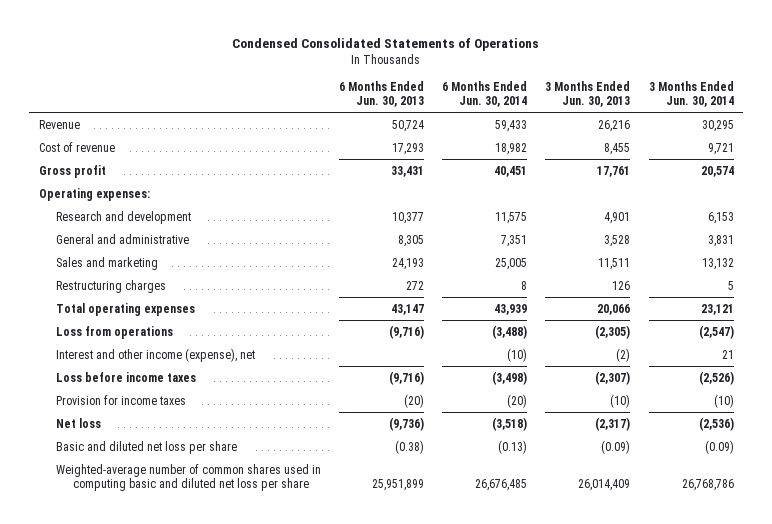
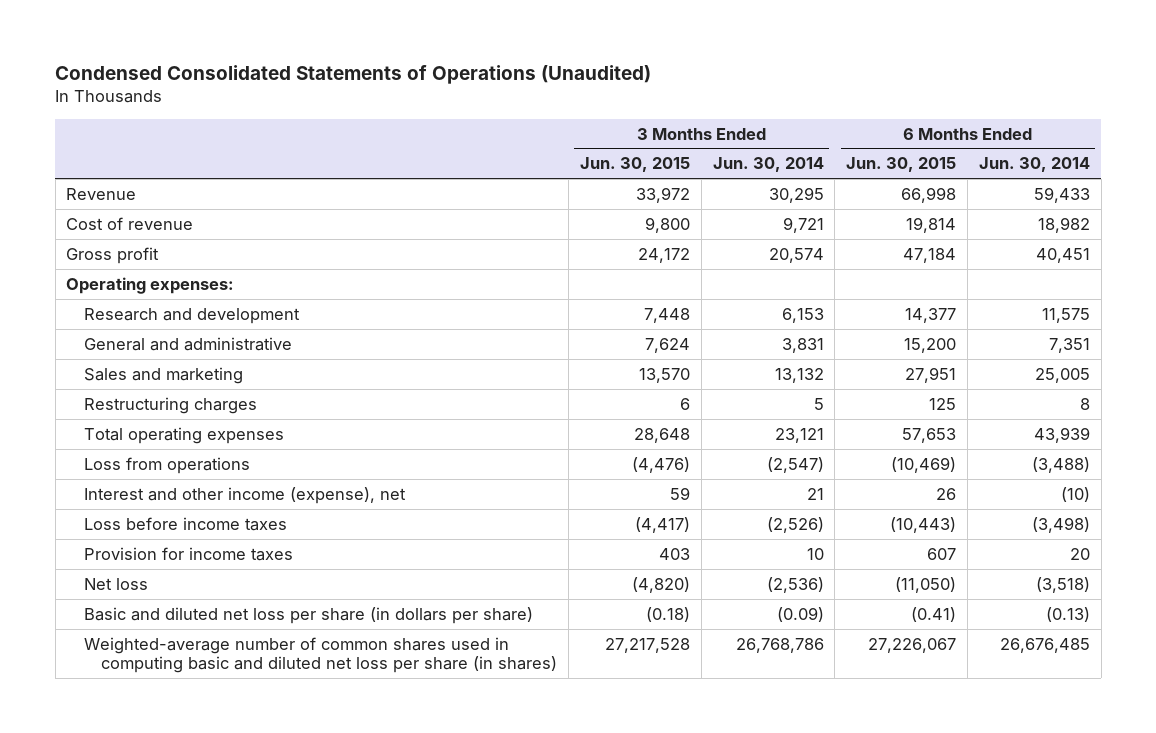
- Condensed Consolidated Statements of Operations
+ Condensed Consolidated Statements of Operations (Unaudited)
- | 6 Months Ended Jun. 30, 2013 | 6 Months Ended Jun. 30, 2014 | 3 Months Ended Jun. 30, 2013 | 3 Months Ended Jun. 30, 2014
+ | 3 Months Ended Jun. 30, 2015 | 3 Months Ended Jun. 30, 2014 | 6 Months Ended Jun. 30, 2015 | 6 Months Ended Jun. 30, 2014
- Provision for income taxes | (20) | (20) | (10) | (10)
+ Provision for income taxes | 403 | 10 | 607 | 20
- Basic and diluted net loss per share | (0.38) | (0.13) | (0.09) | (0.09)
- Weighted-average number of common shares used in computing basic and diluted net loss per share | 25,951,899 | 26,676,485 | 26,014,409 | 26,768,786
+ Basic and diluted net loss per share (in dollars per share) | (0.18) | (0.09) | (0.41) | (0.13)
+ Weighted-average number of common shares used in computing basic and diluted net loss per share (in shares) | 27,217,528 | 26,768,786 | 27,226,067 | 26,676,485

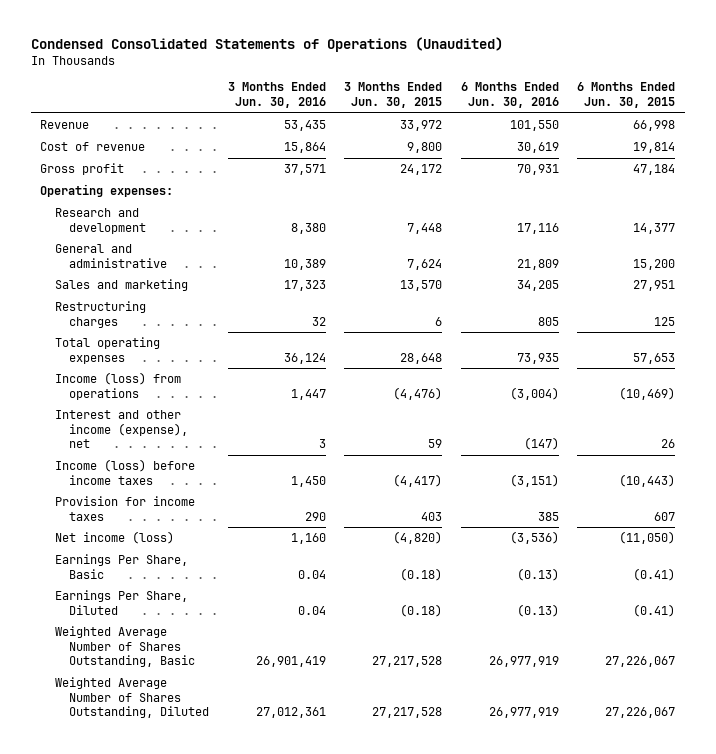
- | 3 Months Ended Jun. 30, 2015 | 3 Months Ended Jun. 30, 2014 | 6 Months Ended Jun. 30, 2015 | 6 Months Ended Jun. 30, 2014
+ | 3 Months Ended Jun. 30, 2016 | 3 Months Ended Jun. 30, 2015 | 6 Months Ended Jun. 30, 2016 | 6 Months Ended Jun. 30, 2015
- Loss from operations | (4,476) | (2,547) | (10,469) | (3,488)
+ Income (loss) from operations | 1,447 | (4,476) | (3,004) | (10,469)
- Loss before income taxes | (4,417) | (2,526) | (10,443) | (3,498)
+ Income (loss) before income taxes | 1,450 | (4,417) | (3,151) | (10,443)
- Net loss | (4,820) | (2,536) | (11,050) | (3,518)
- Basic and diluted net loss per share (in dollars per share) | (0.18) | (0.09) | (0.41) | (0.13)
- Weighted-average number of common shares used in computing basic and diluted net loss per share (in shares) | 27,217,528 | 26,768,786 | 27,226,067 | 26,676,485
+ Net income (loss) | 1,160 | (4,820) | (3,536) | (11,050)
+ Earnings Per Share, Basic | 0.04 | (0.18) | (0.13) | (0.41)
+ Earnings Per Share, Diluted | 0.04 | (0.18) | (0.13) | (0.41)
+ Weighted Average Number of Shares Outstanding, Basic | 26,901,419 | 27,217,528 | 26,977,919 | 27,226,067
+ Weighted Average Number of Shares Outstanding, Diluted | 27,012,361 | 27,217,528 | 26,977,919 | 27,226,067

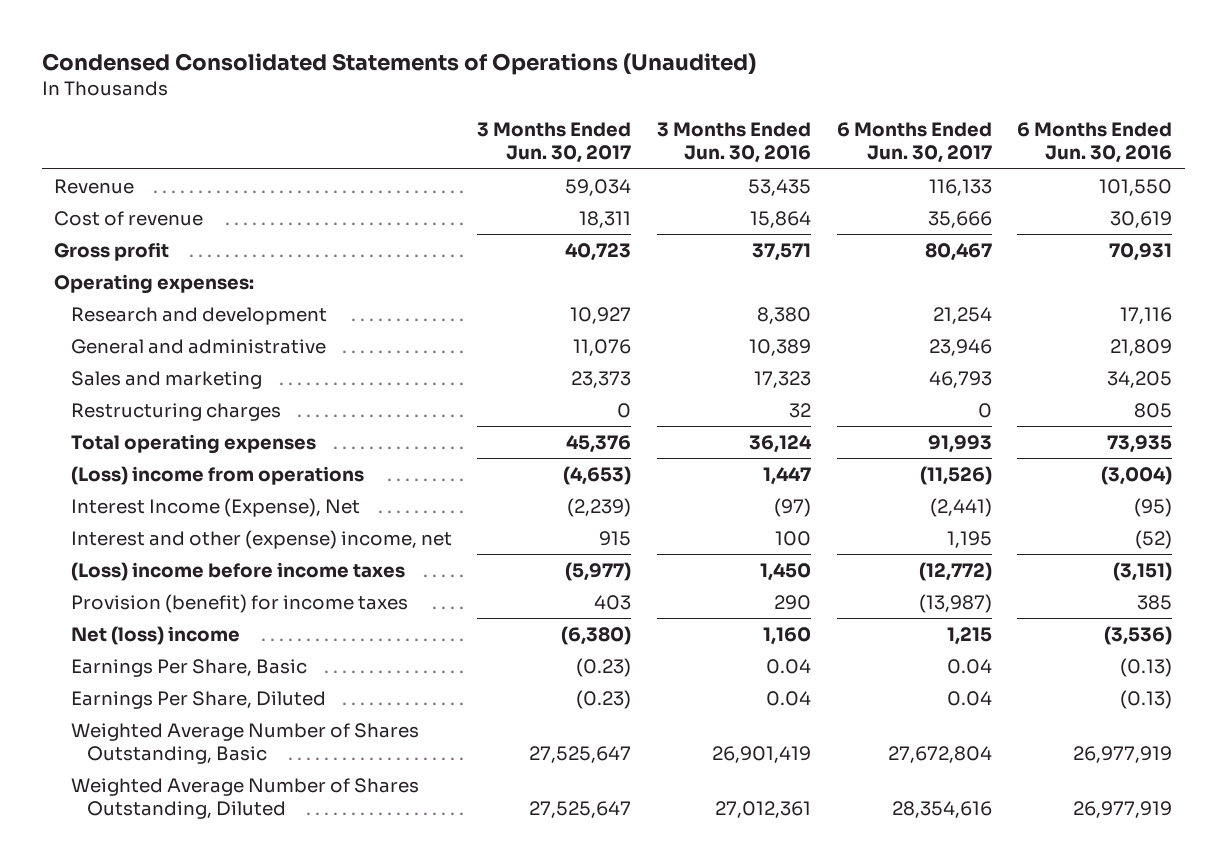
- | 3 Months Ended Jun. 30, 2016 | 3 Months Ended Jun. 30, 2015 | 6 Months Ended Jun. 30, 2016 | 6 Months Ended Jun. 30, 2015
+ | 3 Months Ended Jun. 30, 2017 | 3 Months Ended Jun. 30, 2016 | 6 Months Ended Jun. 30, 2017 | 6 Months Ended Jun. 30, 2016
- Income (loss) from operations | 1,447 | (4,476) | (3,004) | (10,469)
- Interest and other income (expense), net | 3 | 59 | (147) | 26
- Income (loss) before income taxes | 1,450 | (4,417) | (3,151) | (10,443)
- Provision for income taxes | 290 | 403 | 385 | 607
- Net income (loss) | 1,160 | (4,820) | (3,536) | (11,050)
+ (Loss) income from operations | (4,653) | 1,447 | (11,526) | (3,004)
+ Interest Income (Expense), Net | (2,239) | (97) | (2,441) | (95)
+ Interest and other (expense) income, net | 915 | 100 | 1,195 | (52)
+ (Loss) income before income taxes | (5,977) | 1,450 | (12,772) | (3,151)
+ Provision (benefit) for income taxes | 403 | 290 | (13,987) | 385
+ Net (loss) income | (6,380) | 1,160 | 1,215 | (3,536)

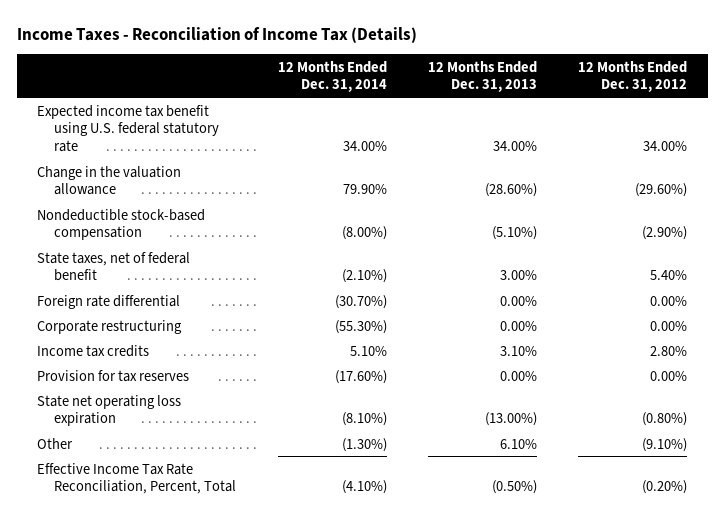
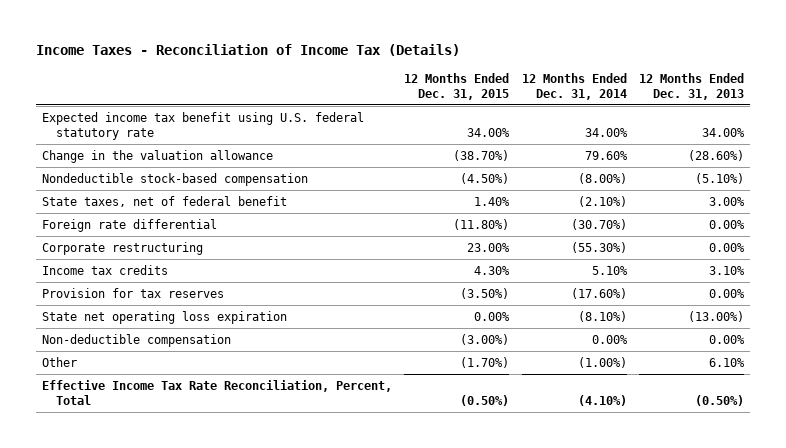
- | 12 Months Ended Dec. 31, 2014 | 12 Months Ended Dec. 31, 2013 | 12 Months Ended Dec. 31, 2012
+ | 12 Months Ended Dec. 31, 2015 | 12 Months Ended Dec. 31, 2014 | 12 Months Ended Dec. 31, 2013
- Change in the valuation allowance | 79.90% | (28.60%) | (29.60%)
+ Change in the valuation allowance | (38.70%) | 79.60% | (28.60%)
- Other | (1.30%) | 6.10% | (9.10%)
+ Non-deductible compensation | (3.00%) | 0.00% | 0.00%
+ Other | (1.70%) | (1.00%) | 6.10%

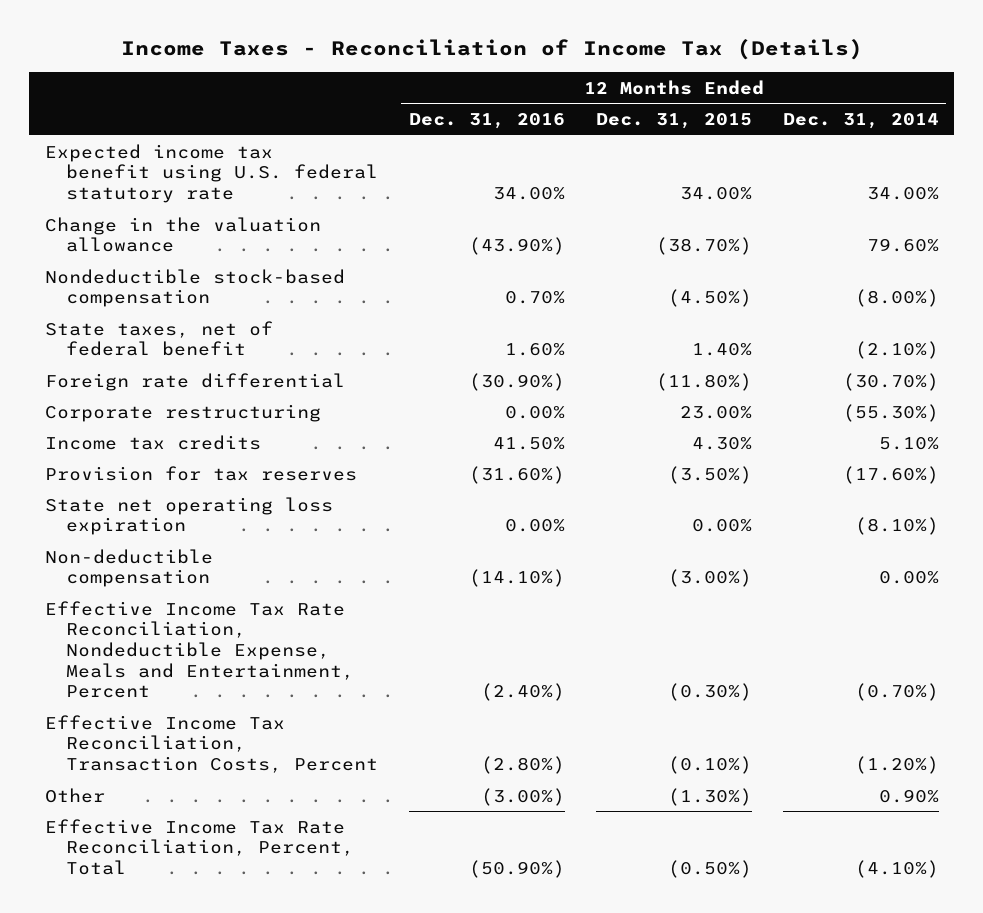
- | 12 Months Ended Dec. 31, 2015 | 12 Months Ended Dec. 31, 2014 | 12 Months Ended Dec. 31, 2013
+ | 12 Months Ended Dec. 31, 2016 | 12 Months Ended Dec. 31, 2015 | 12 Months Ended Dec. 31, 2014
- Other | (1.70%) | (1.00%) | 6.10%
+ Effective Income Tax Rate Reconciliation, Nondeductible Expense, Meals and Entertainment, Percent | (2.40%) | (0.30%) | (0.70%)
+ Effective Income Tax Reconciliation, Transaction Costs, Percent | (2.80%) | (0.10%) | (1.20%)
+ Other | (3.00%) | (1.30%) | 0.90%

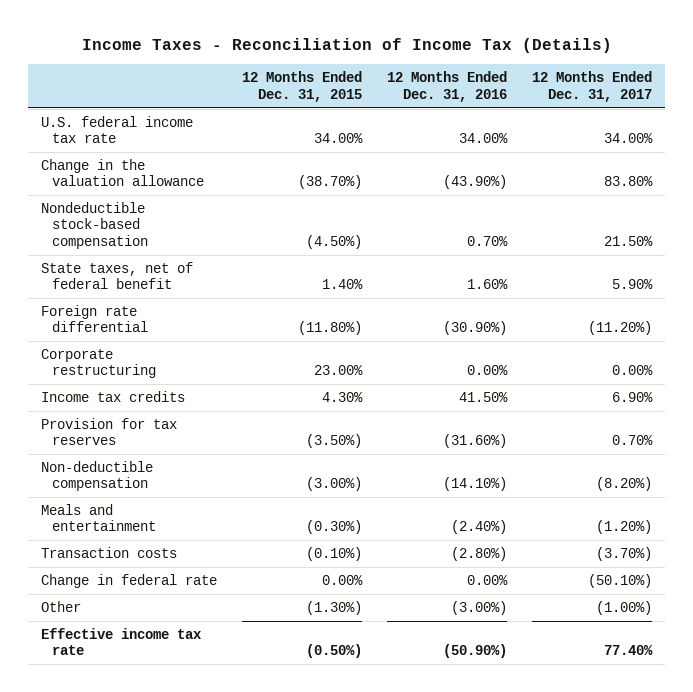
- | 12 Months Ended Dec. 31, 2016 | 12 Months Ended Dec. 31, 2015 | 12 Months Ended Dec. 31, 2014
+ | 12 Months Ended Dec. 31, 2015 | 12 Months Ended Dec. 31, 2016 | 12 Months Ended Dec. 31, 2017
- Expected income tax benefit using U.S. federal statutory rate | 34.00% | 34.00% | 34.00%
+ U.S. federal income tax rate | 34.00% | 34.00% | 34.00%
- State net operating loss expiration | 0.00% | 0.00% | (8.10%)
- Effective Income Tax Rate Reconciliation, Nondeductible Expense, Meals and Entertainment, Percent | (2.40%) | (0.30%) | (0.70%)
- Effective Income Tax Reconciliation, Transaction Costs, Percent | (2.80%) | (0.10%) | (1.20%)
+ Meals and entertainment | (0.30%) | (2.40%) | (1.20%)
+ Transaction costs | (0.10%) | (2.80%) | (3.70%)
+ Change in federal rate | 0.00% | 0.00% | (50.10%)
- Effective Income Tax Rate Reconciliation, Percent, Total | (50.90%) | (0.50%) | (4.10%)
+ Effective income tax rate | (0.50%) | (50.90%) | 77.40%

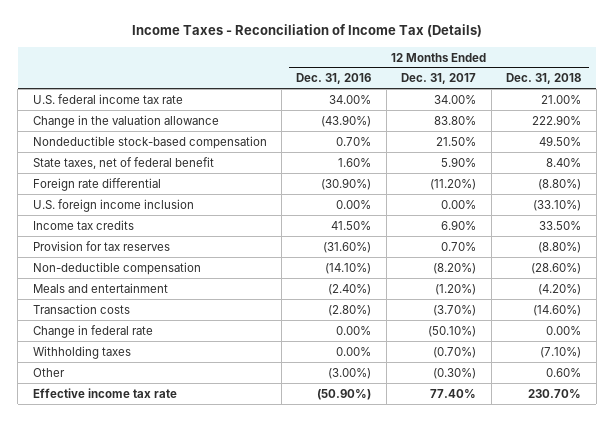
- | 12 Months Ended Dec. 31, 2015 | 12 Months Ended Dec. 31, 2016 | 12 Months Ended Dec. 31, 2017
+ | 12 Months Ended Dec. 31, 2016 | 12 Months Ended Dec. 31, 2017 | 12 Months Ended Dec. 31, 2018
- Corporate restructuring | 23.00% | 0.00% | 0.00%
+ U.S. foreign income inclusion | 0.00% | 0.00% | (33.10%)
- Other | (1.30%) | (3.00%) | (1.00%)
+ Withholding taxes | 0.00% | (0.70%) | (7.10%)
+ Other | (3.00%) | (0.30%) | 0.60%

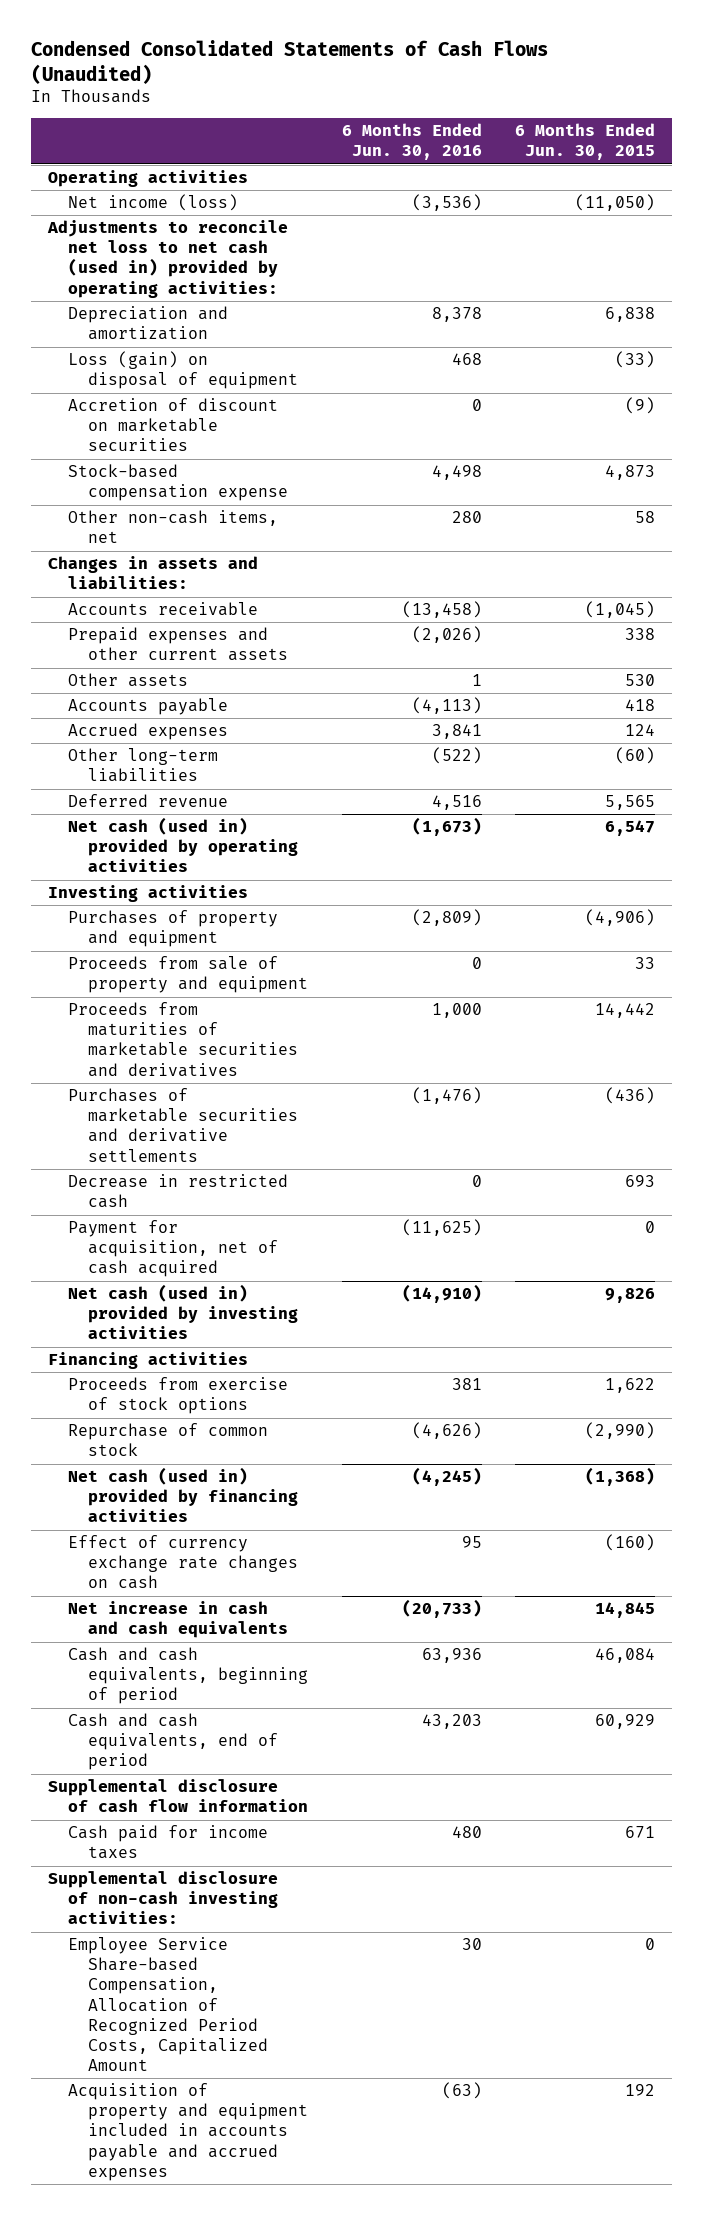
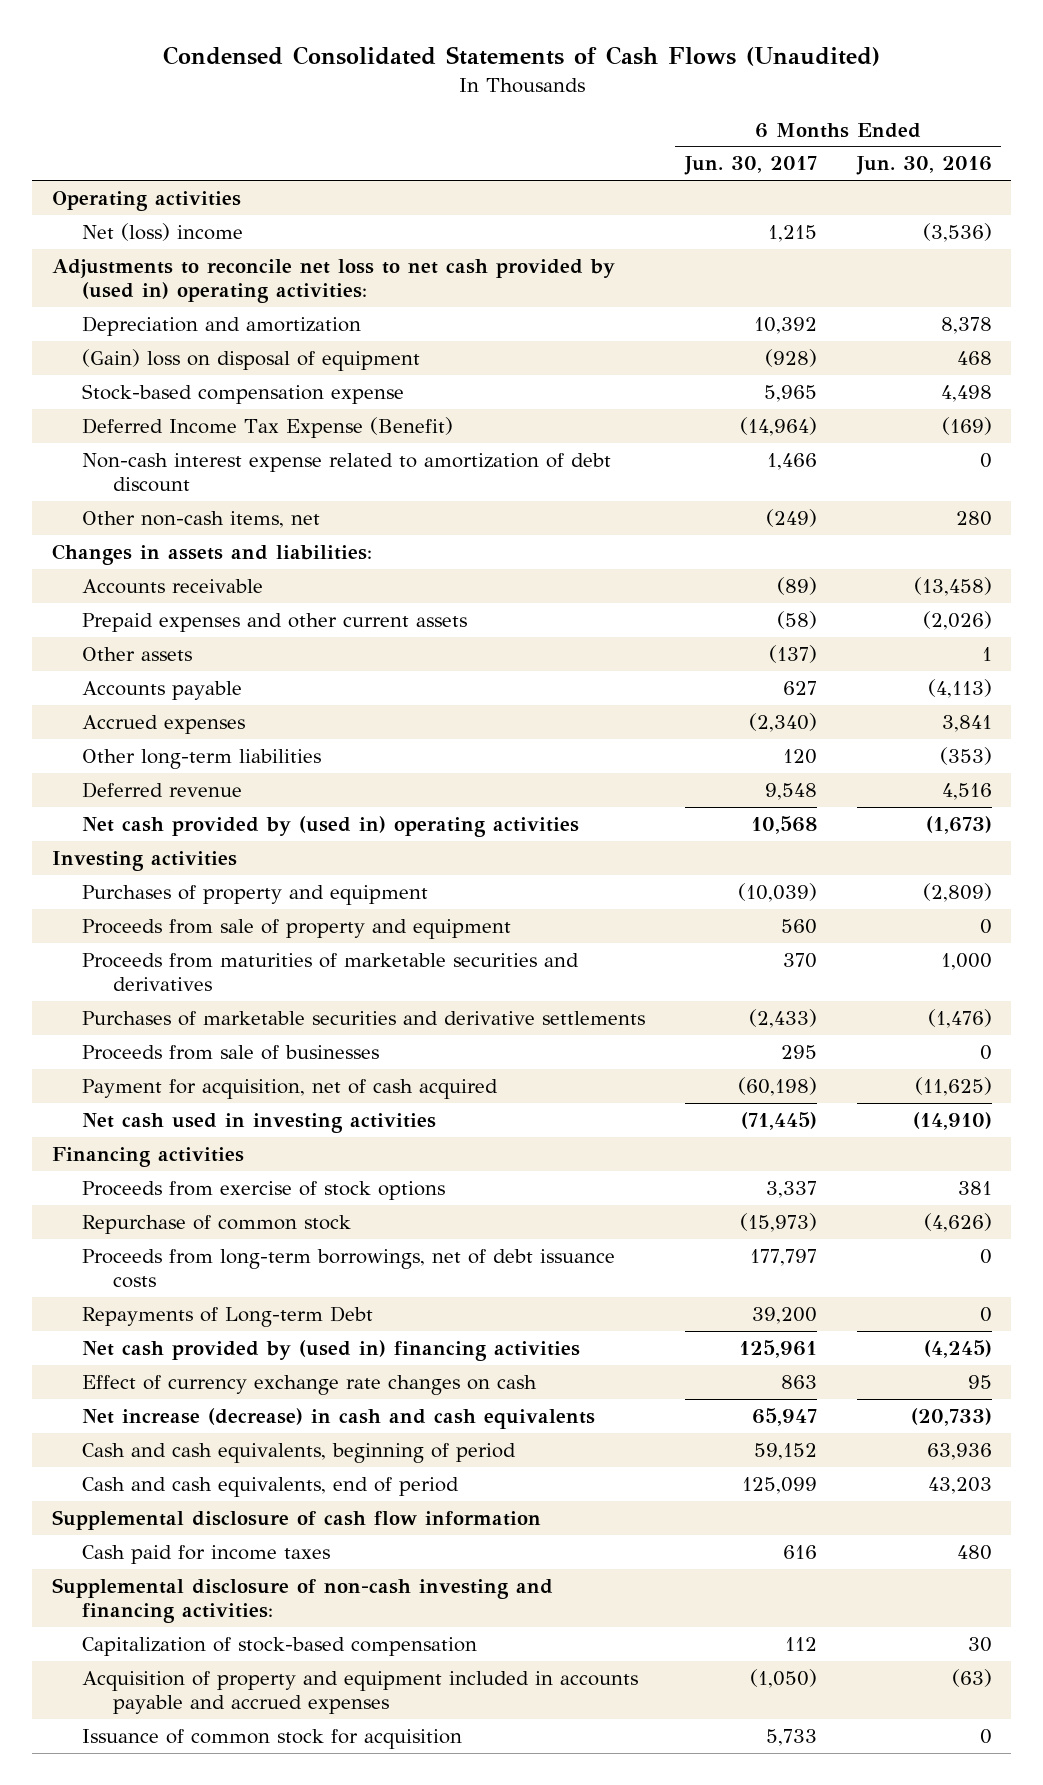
- | 6 Months Ended Jun. 30, 2016 | 6 Months Ended Jun. 30, 2015
+ | 6 Months Ended Jun. 30, 2017 | 6 Months Ended Jun. 30, 2016
- Net income (loss) | (3,536) | (11,050)
- Adjustments to reconcile net loss to net cash (used in) provided by operating activities:
+ Net (loss) income | 1,215 | (3,536)
+ Adjustments to reconcile net loss to net cash provided by (used in) operating activities:
- Loss (gain) on disposal of equipment | 468 | (33)
- Accretion of discount on marketable securities | 0 | (9)
+ (Gain) loss on disposal of equipment | (928) | 468
+ Deferred Income Tax Expense (Benefit) | (14,964) | (169)
+ Non-cash interest expense related to amortization of debt discount | 1,466 | 0
- Other long-term liabilities | (522) | (60)
+ Other long-term liabilities | 120 | (353)
- Net cash (used in) provided by operating activities | (1,673) | 6,547
+ Net cash provided by (used in) operating activities | 10,568 | (1,673)
- Decrease in restricted cash | 0 | 693
+ Proceeds from sale of businesses | 295 | 0
- Net cash (used in) provided by investing activities | (14,910) | 9,826
+ Net cash used in investing activities | (71,445) | (14,910)
- Net cash (used in) provided by financing activities | (4,245) | (1,368)
+ Proceeds from long-term borrowings, net of debt issuance costs | 177,797 | 0
+ Repayments of Long-term Debt | 39,200 | 0
+ Net cash provided by (used in) financing activities | 125,961 | (4,245)
- Net increase in cash and cash equivalents | (20,733) | 14,845
+ Net increase (decrease) in cash and cash equivalents | 65,947 | (20,733)
- Supplemental disclosure of non-cash investing activities:
- Employee Service Share-based Compensation, Allocation of Recognized Period Costs, Capitalized Amount | 30 | 0
+ Supplemental disclosure of non-cash investing and financing activities:
+ Capitalization of stock-based compensation | 112 | 30
+ Issuance of common stock for acquisition | 5,733 | 0

